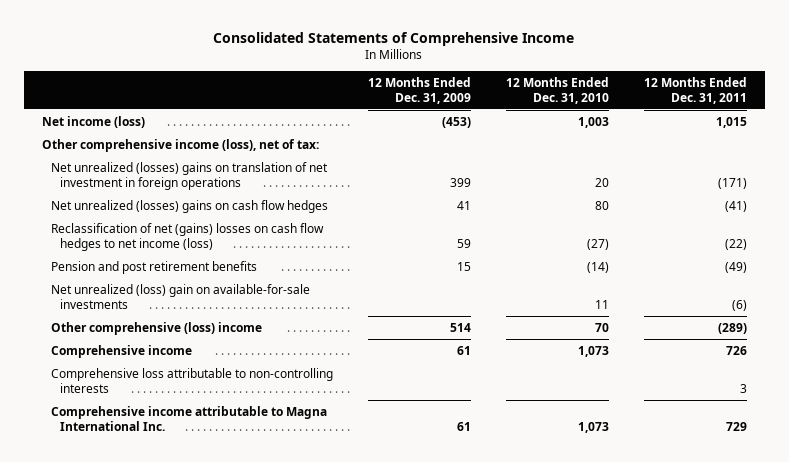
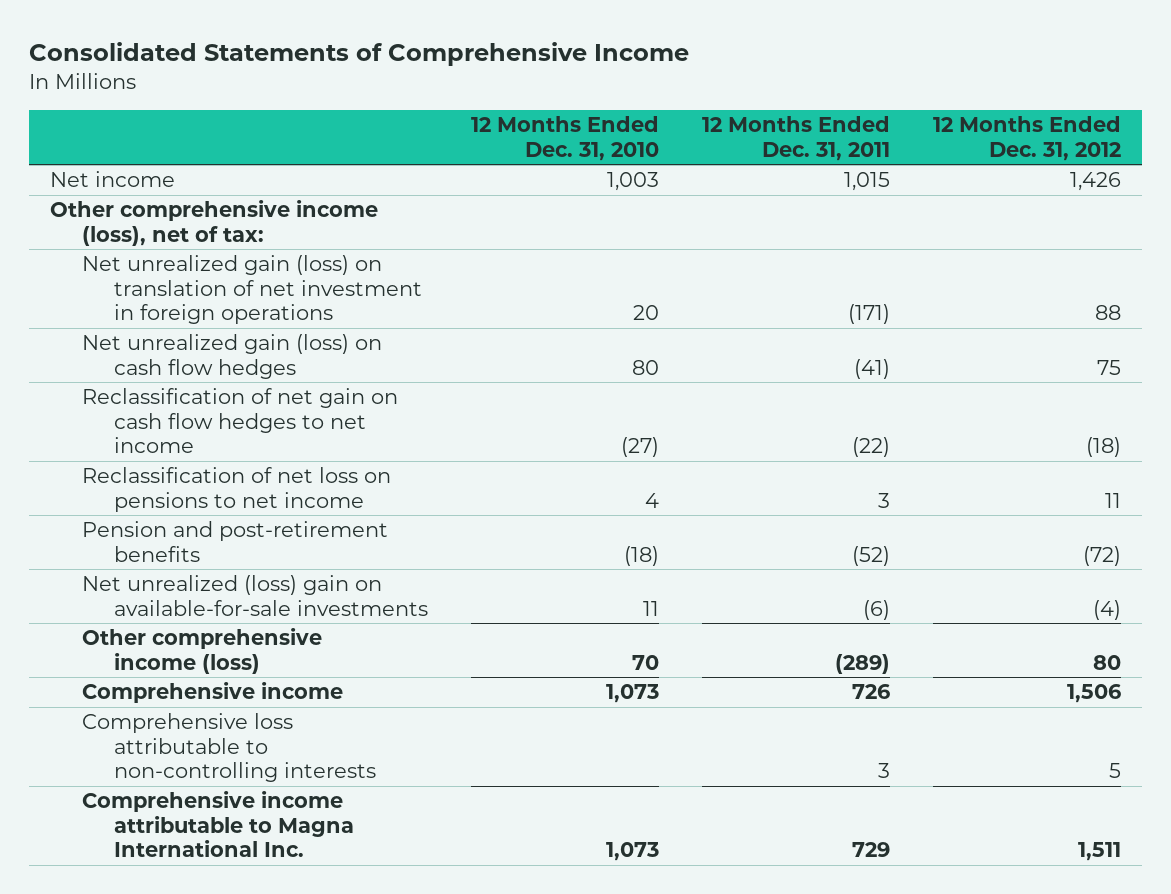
- | 12 Months Ended Dec. 31, 2009 | 12 Months Ended Dec. 31, 2010 | 12 Months Ended Dec. 31, 2011
+ | 12 Months Ended Dec. 31, 2010 | 12 Months Ended Dec. 31, 2011 | 12 Months Ended Dec. 31, 2012
- Net income (loss) | (453) | 1,003 | 1,015
+ Net income | 1,003 | 1,015 | 1,426
- Net unrealized (losses) gains on translation of net investment in foreign operations | 399 | 20 | (171)
- Net unrealized (losses) gains on cash flow hedges | 41 | 80 | (41)
- Reclassification of net (gains) losses on cash flow hedges to net income (loss) | 59 | (27) | (22)
- Pension and post retirement benefits | 15 | (14) | (49)
+ Net unrealized gain (loss) on translation of net investment in foreign operations | 20 | (171) | 88
+ Net unrealized gain (loss) on cash flow hedges | 80 | (41) | 75
+ Reclassification of net gain on cash flow hedges to net income | (27) | (22) | (18)
+ Reclassification of net loss on pensions to net income | 4 | 3 | 11
+ Pension and post-retirement benefits | (18) | (52) | (72)
- Other comprehensive (loss) income | 514 | 70 | (289)
+ Other comprehensive income (loss) | 70 | (289) | 80

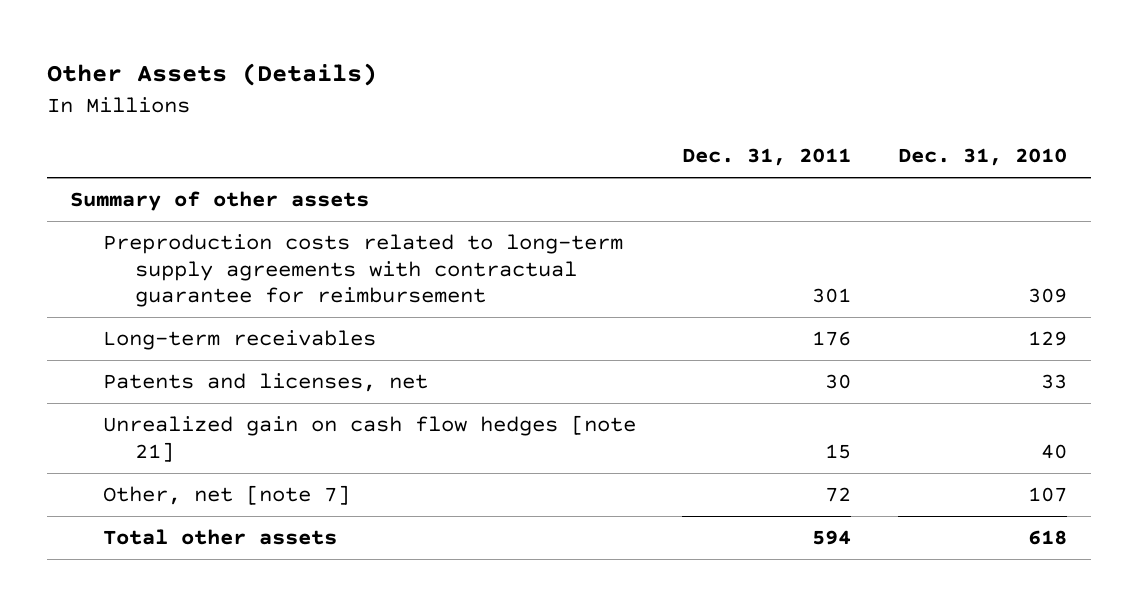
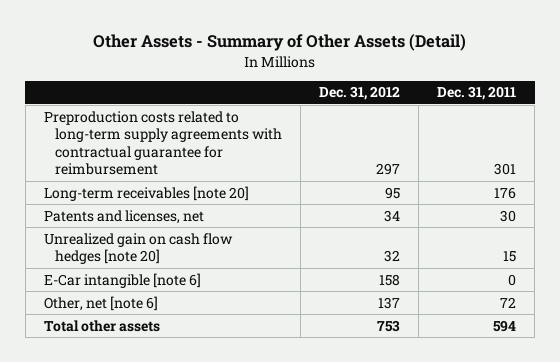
- Other Assets (Details)
+ Other Assets - Summary of Other Assets (Detail)
- | Dec. 31, 2011 | Dec. 31, 2010
+ | Dec. 31, 2012 | Dec. 31, 2011
- Summary of other assets
- Long-term receivables | 176 | 129
+ Long-term receivables [note 20] | 95 | 176
- Unrealized gain on cash flow hedges [note 21] | 15 | 40
- Other, net [note 7] | 72 | 107
+ Unrealized gain on cash flow hedges [note 20] | 32 | 15
+ E-Car intangible [note 6] | 158 | 0
+ Other, net [note 6] | 137 | 72

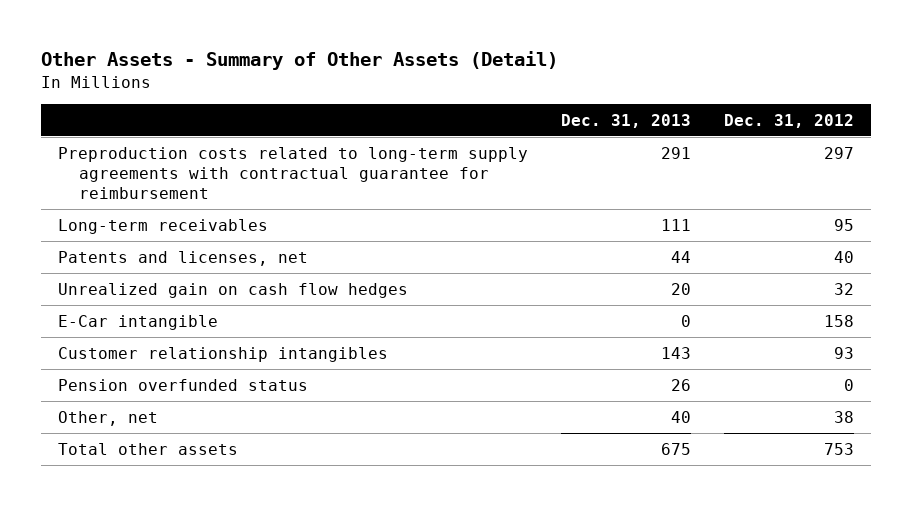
- | Dec. 31, 2012 | Dec. 31, 2011
+ | Dec. 31, 2013 | Dec. 31, 2012
- Long-term receivables [note 20] | 95 | 176
- Patents and licenses, net | 34 | 30
- Unrealized gain on cash flow hedges [note 20] | 32 | 15
- E-Car intangible [note 6] | 158 | 0
- Other, net [note 6] | 137 | 72
+ Long-term receivables | 111 | 95
+ Patents and licenses, net | 44 | 40
+ Unrealized gain on cash flow hedges | 20 | 32
+ E-Car intangible | 0 | 158
+ Customer relationship intangibles | 143 | 93
+ Pension overfunded status | 26 | 0
+ Other, net | 40 | 38

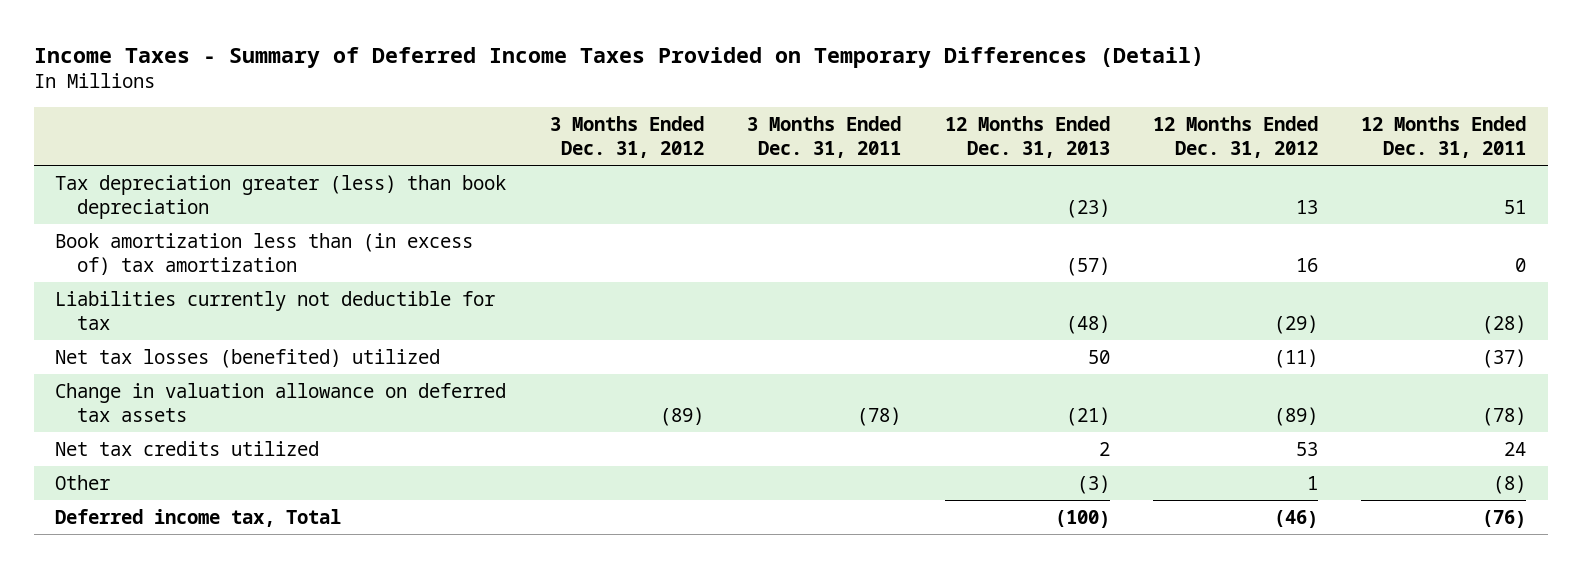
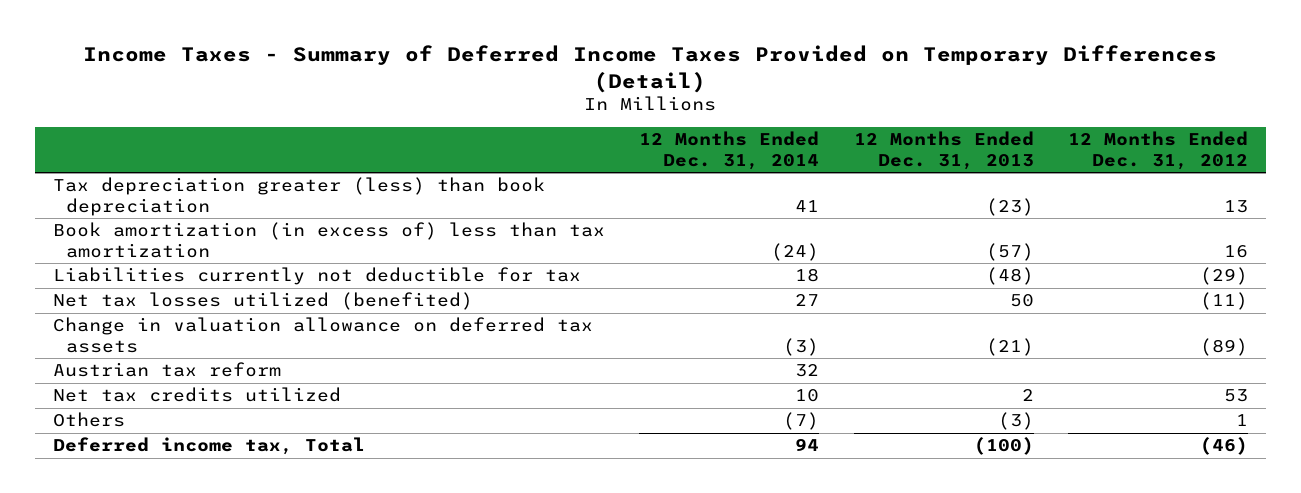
- | 3 Months Ended Dec. 31, 2012 | 3 Months Ended Dec. 31, 2011 | 12 Months Ended Dec. 31, 2013 | 12 Months Ended Dec. 31, 2012 | 12 Months Ended Dec. 31, 2011
+ | 12 Months Ended Dec. 31, 2014 | 12 Months Ended Dec. 31, 2013 | 12 Months Ended Dec. 31, 2012
- Book amortization less than (in excess of) tax amortization | | | (57) | 16 | 0
+ Book amortization (in excess of) less than tax amortization | (24) | (57) | 16
- Net tax losses (benefited) utilized | | | 50 | (11) | (37)
+ Net tax losses utilized (benefited) | 27 | 50 | (11)
+ Austrian tax reform | 32 | |
- Other | | | (3) | 1 | (8)
+ Others | (7) | (3) | 1

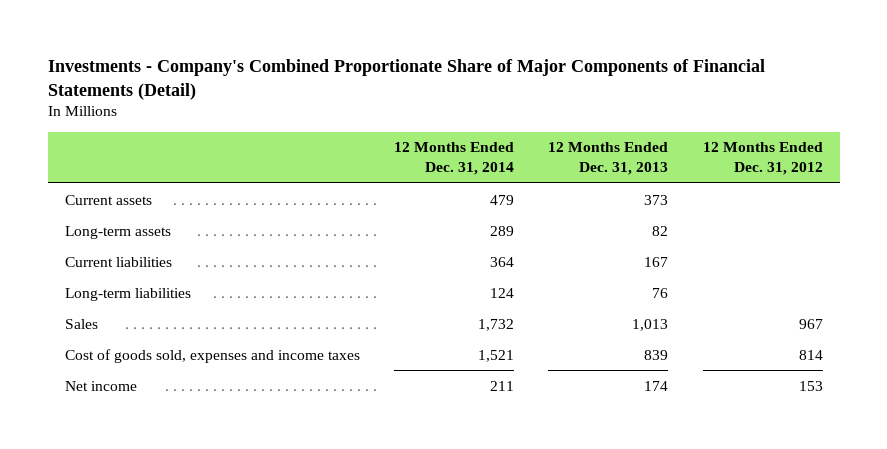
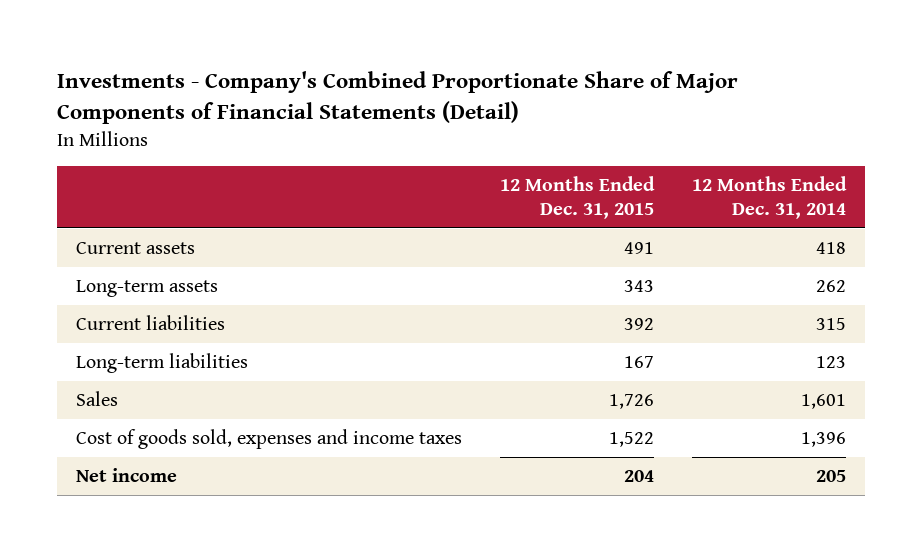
- | 12 Months Ended Dec. 31, 2014 | 12 Months Ended Dec. 31, 2013 | 12 Months Ended Dec. 31, 2012
+ | 12 Months Ended Dec. 31, 2015 | 12 Months Ended Dec. 31, 2014
- Current assets | 479 | 373 |
- Long-term assets | 289 | 82 |
- Current liabilities | 364 | 167 |
- Long-term liabilities | 124 | 76 |
- Sales | 1,732 | 1,013 | 967
- Cost of goods sold, expenses and income taxes | 1,521 | 839 | 814
- Net income | 211 | 174 | 153
+ Current assets | 491 | 418
+ Long-term assets | 343 | 262
+ Current liabilities | 392 | 315
+ Long-term liabilities | 167 | 123
+ Sales | 1,726 | 1,601
+ Cost of goods sold, expenses and income taxes | 1,522 | 1,396
+ Net income | 204 | 205

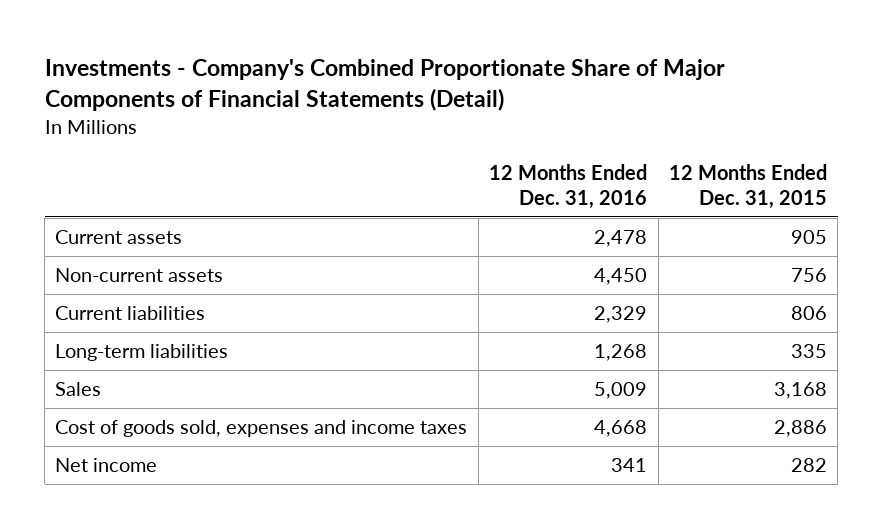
- | 12 Months Ended Dec. 31, 2015 | 12 Months Ended Dec. 31, 2014
+ | 12 Months Ended Dec. 31, 2016 | 12 Months Ended Dec. 31, 2015
- Current assets | 491 | 418
- Long-term assets | 343 | 262
- Current liabilities | 392 | 315
- Long-term liabilities | 167 | 123
- Sales | 1,726 | 1,601
- Cost of goods sold, expenses and income taxes | 1,522 | 1,396
- Net income | 204 | 205
+ Current assets | 2,478 | 905
+ Non-current assets | 4,450 | 756
+ Current liabilities | 2,329 | 806
+ Long-term liabilities | 1,268 | 335
+ Sales | 5,009 | 3,168
+ Cost of goods sold, expenses and income taxes | 4,668 | 2,886
+ Net income | 341 | 282

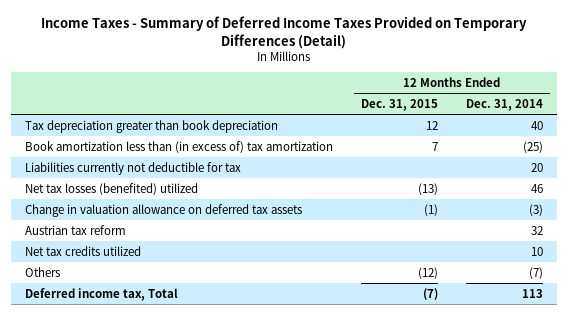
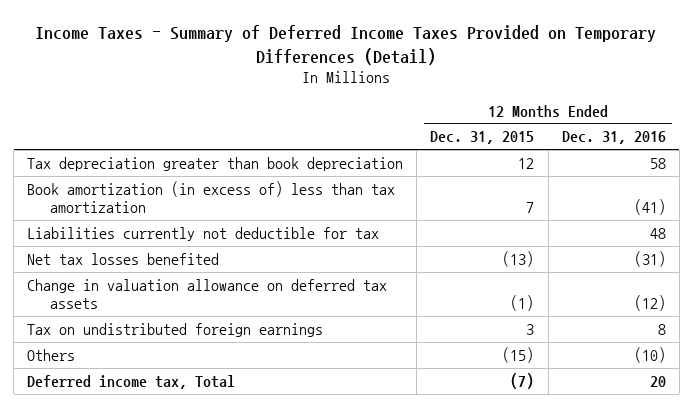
- | 12 Months Ended Dec. 31, 2015 | 12 Months Ended Dec. 31, 2014
+ | 12 Months Ended Dec. 31, 2015 | 12 Months Ended Dec. 31, 2016
- Book amortization less than (in excess of) tax amortization | 7 | (25)
+ Book amortization (in excess of) less than tax amortization | 7 | (41)
- Net tax losses (benefited) utilized | (13) | 46
+ Net tax losses benefited | (13) | (31)
- Austrian tax reform | | 32
- Net tax credits utilized | | 10
- Others | (12) | (7)
+ Tax on undistributed foreign earnings | 3 | 8
+ Others | (15) | (10)

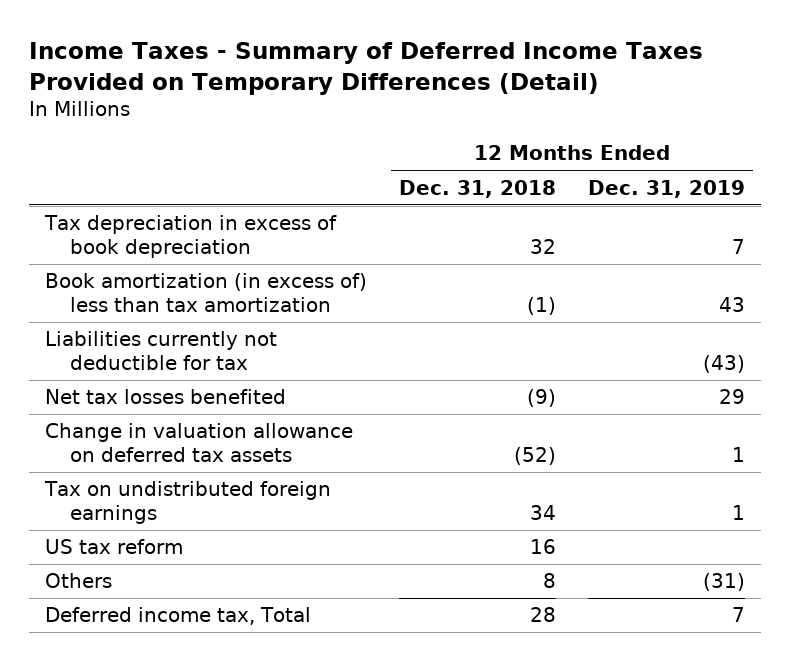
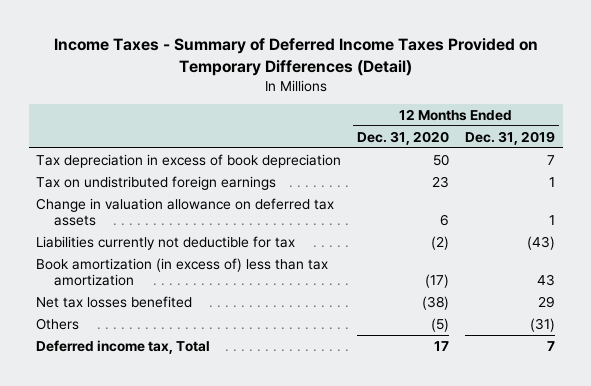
- | 12 Months Ended Dec. 31, 2018 | 12 Months Ended Dec. 31, 2019
+ | 12 Months Ended Dec. 31, 2020 | 12 Months Ended Dec. 31, 2019
moved up: Tax on undistributed foreign earnings | 23 | 1
moved up: Change in valuation allowance on deferred tax assets | 6 | 1
moved down: Book amortization (in excess of) less than tax amortization | (17) | 43
- US tax reform | 16 |

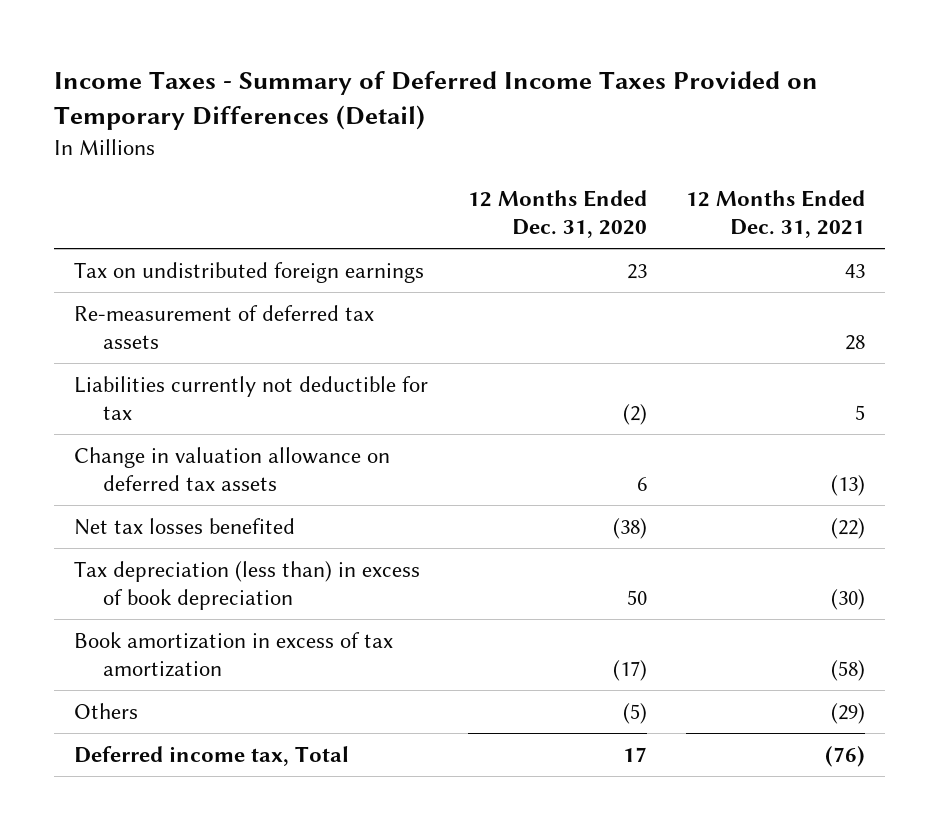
- | 12 Months Ended Dec. 31, 2020 | 12 Months Ended Dec. 31, 2019
+ | 12 Months Ended Dec. 31, 2020 | 12 Months Ended Dec. 31, 2021
- Tax depreciation in excess of book depreciation | 50 | 7
+ Re-measurement of deferred tax assets | | 28
- Book amortization (in excess of) less than tax amortization | (17) | 43
moved down: Change in valuation allowance on deferred tax assets | 6 | (13)
+ Tax depreciation (less than) in excess of book depreciation | 50 | (30)
+ Book amortization in excess of tax amortization | (17) | (58)

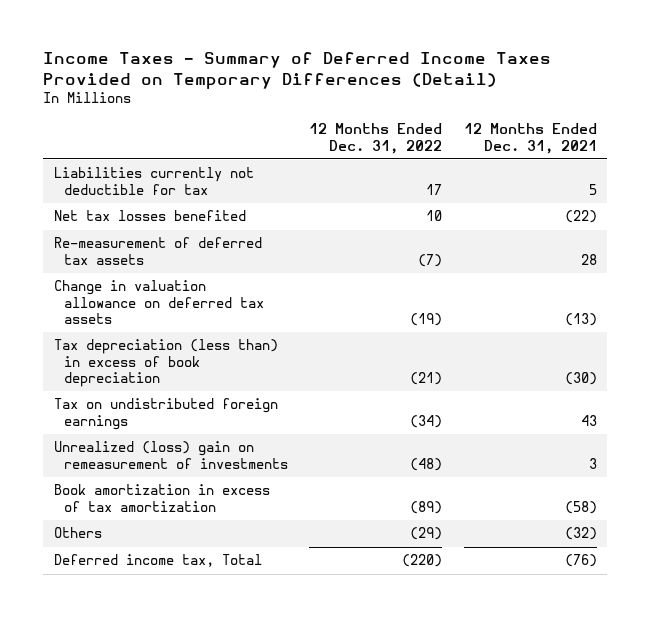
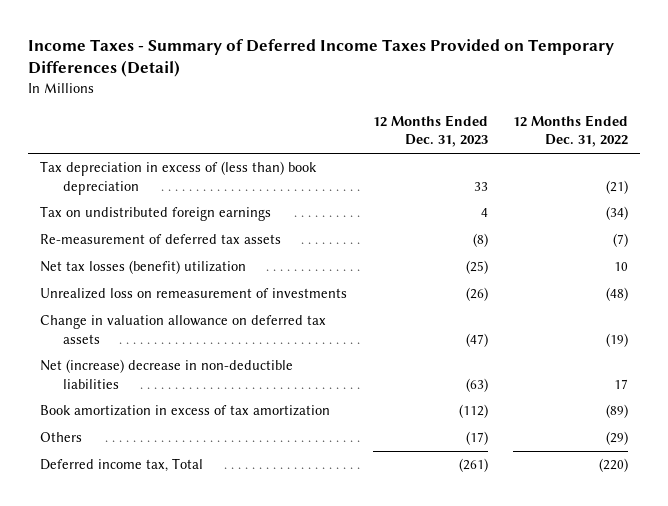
- | 12 Months Ended Dec. 31, 2022 | 12 Months Ended Dec. 31, 2021
+ | 12 Months Ended Dec. 31, 2023 | 12 Months Ended Dec. 31, 2022
- Liabilities currently not deductible for tax | 17 | 5
- Net tax losses benefited | 10 | (22)
+ Tax depreciation in excess of (less than) book depreciation | 33 | (21)
moved up: Tax on undistributed foreign earnings | 4 | (34)
+ Net tax losses (benefit) utilization | (25) | 10
+ Unrealized loss on remeasurement of investments | (26) | (48)
- Tax depreciation (less than) in excess of book depreciation | (21) | (30)
- Unrealized (loss) gain on remeasurement of investments | (48) | 3
+ Net (increase) decrease in non-deductible liabilities | (63) | 17

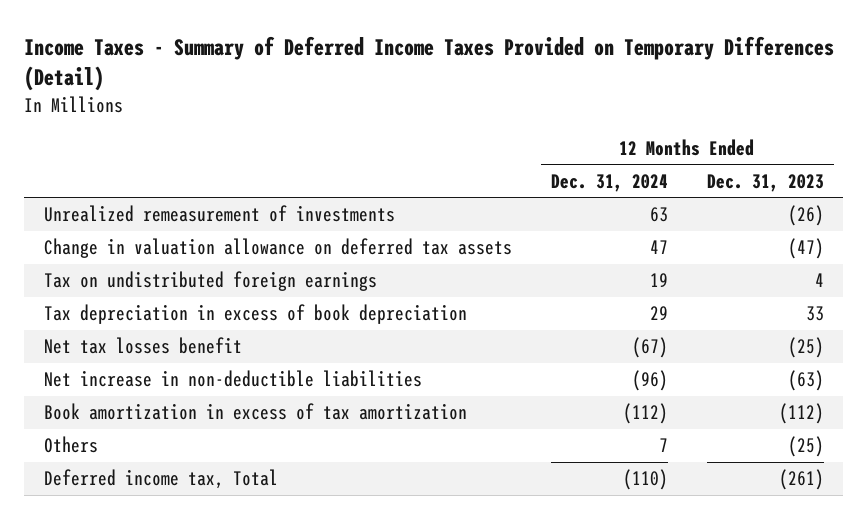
- | 12 Months Ended Dec. 31, 2023 | 12 Months Ended Dec. 31, 2022
+ | 12 Months Ended Dec. 31, 2024 | 12 Months Ended Dec. 31, 2023
- Tax depreciation in excess of (less than) book depreciation | 33 | (21)
- Re-measurement of deferred tax assets | (8) | (7)
- Net tax losses (benefit) utilization | (25) | 10
- Unrealized loss on remeasurement of investments | (26) | (48)
+ Unrealized remeasurement of investments | 63 | (26)
- Net (increase) decrease in non-deductible liabilities | (63) | 17
moved down: Tax on undistributed foreign earnings | 19 | 4
+ Tax depreciation in excess of book depreciation | 29 | 33
+ Net tax losses benefit | (67) | (25)
+ Net increase in non-deductible liabilities | (96) | (63)
- Others | (17) | (29)
+ Others | 7 | (25)

